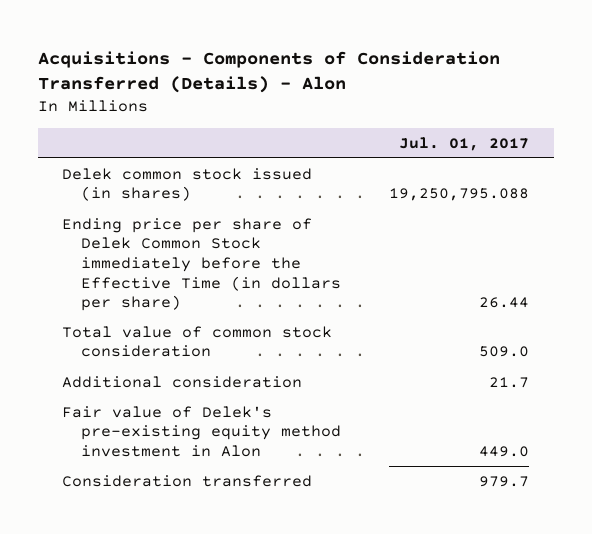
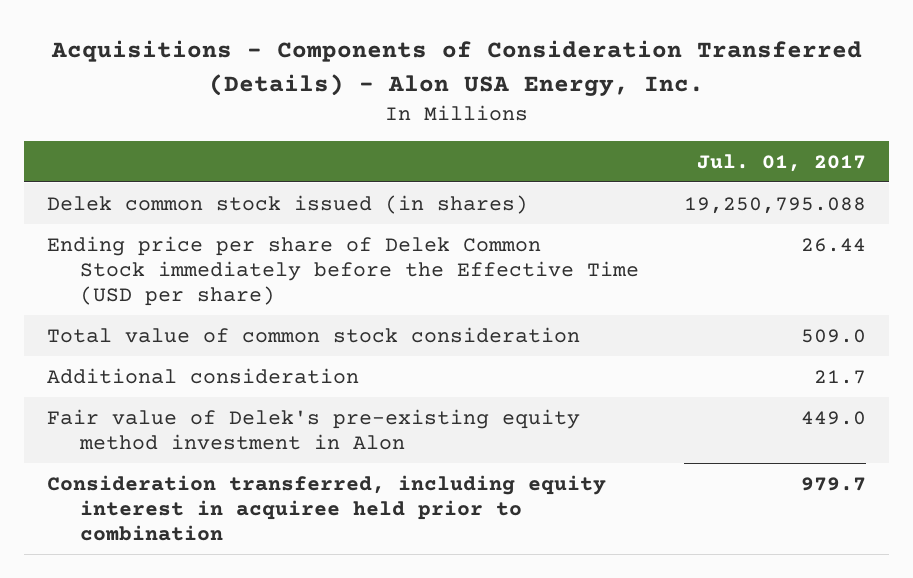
- Acquisitions - Components of Consideration Transferred (Details) - Alon
+ Acquisitions - Components of Consideration Transferred (Details) - Alon USA Energy, Inc.
- Ending price per share of Delek Common Stock immediately before the Effective Time (in dollars per share) | 26.44
+ Ending price per share of Delek Common Stock immediately before the Effective Time (USD per share) | 26.44
- Consideration transferred | 979.7
+ Consideration transferred, including equity interest in acquiree held prior to combination | 979.7

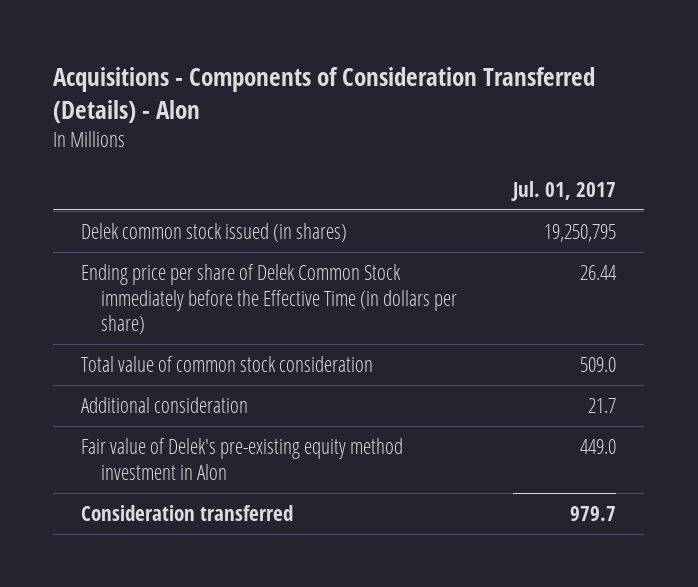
- Acquisitions - Components of Consideration Transferred (Details) - Alon USA Energy, Inc.
+ Acquisitions - Components of Consideration Transferred (Details) - Alon
- Delek common stock issued (in shares) | 19,250,795.088
- Ending price per share of Delek Common Stock immediately before the Effective Time (USD per share) | 26.44
+ Delek common stock issued (in shares) | 19,250,795
+ Ending price per share of Delek Common Stock immediately before the Effective Time (in dollars per share) | 26.44
- Consideration transferred, including equity interest in acquiree held prior to combination | 979.7
+ Consideration transferred | 979.7

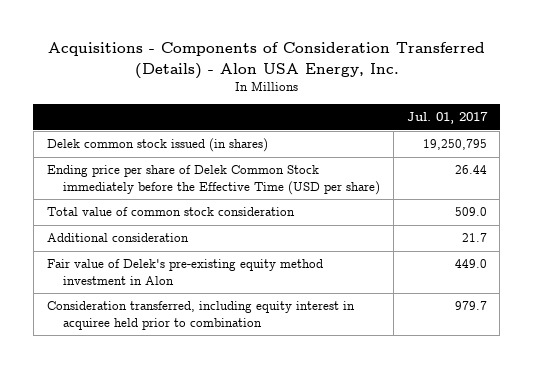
- Acquisitions - Components of Consideration Transferred (Details) - Alon
+ Acquisitions - Components of Consideration Transferred (Details) - Alon USA Energy, Inc.
- Ending price per share of Delek Common Stock immediately before the Effective Time (in dollars per share) | 26.44
+ Ending price per share of Delek Common Stock immediately before the Effective Time (USD per share) | 26.44
- Consideration transferred | 979.7
+ Consideration transferred, including equity interest in acquiree held prior to combination | 979.7

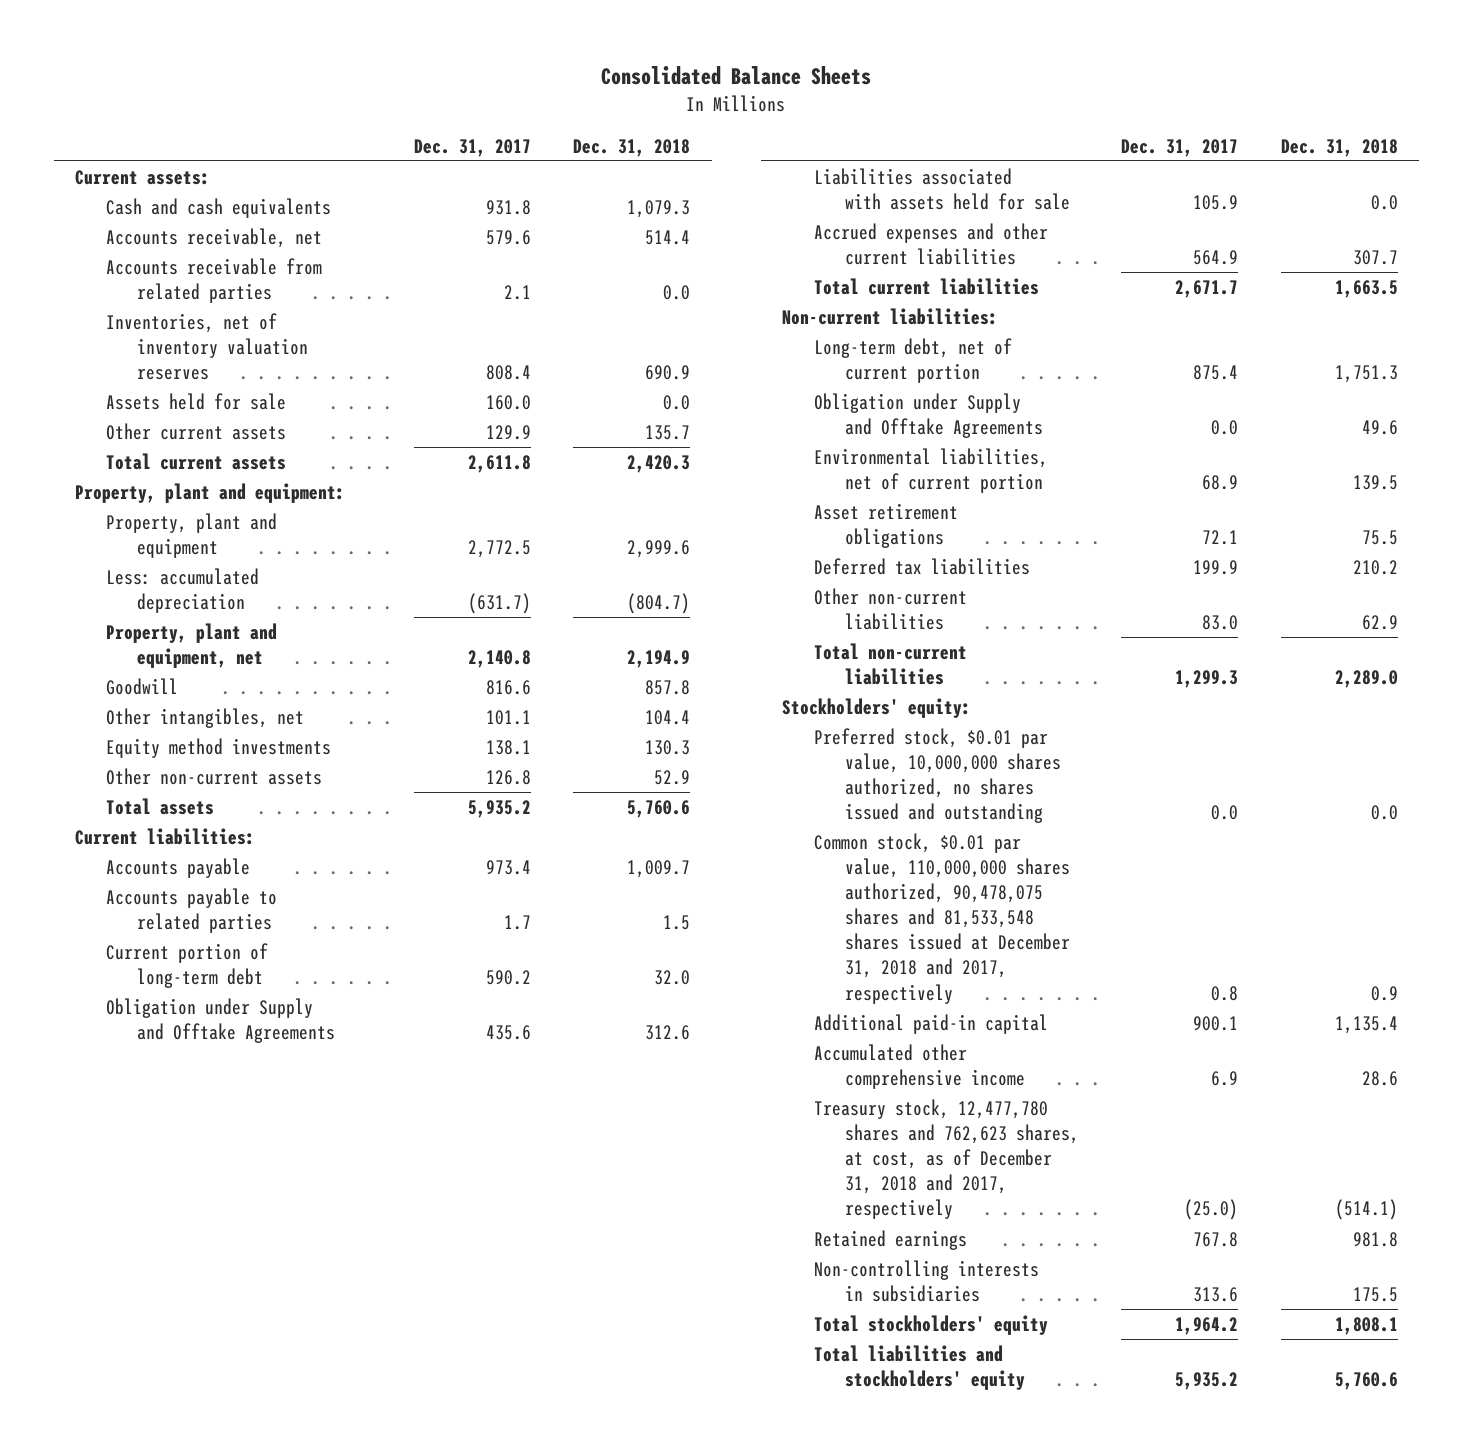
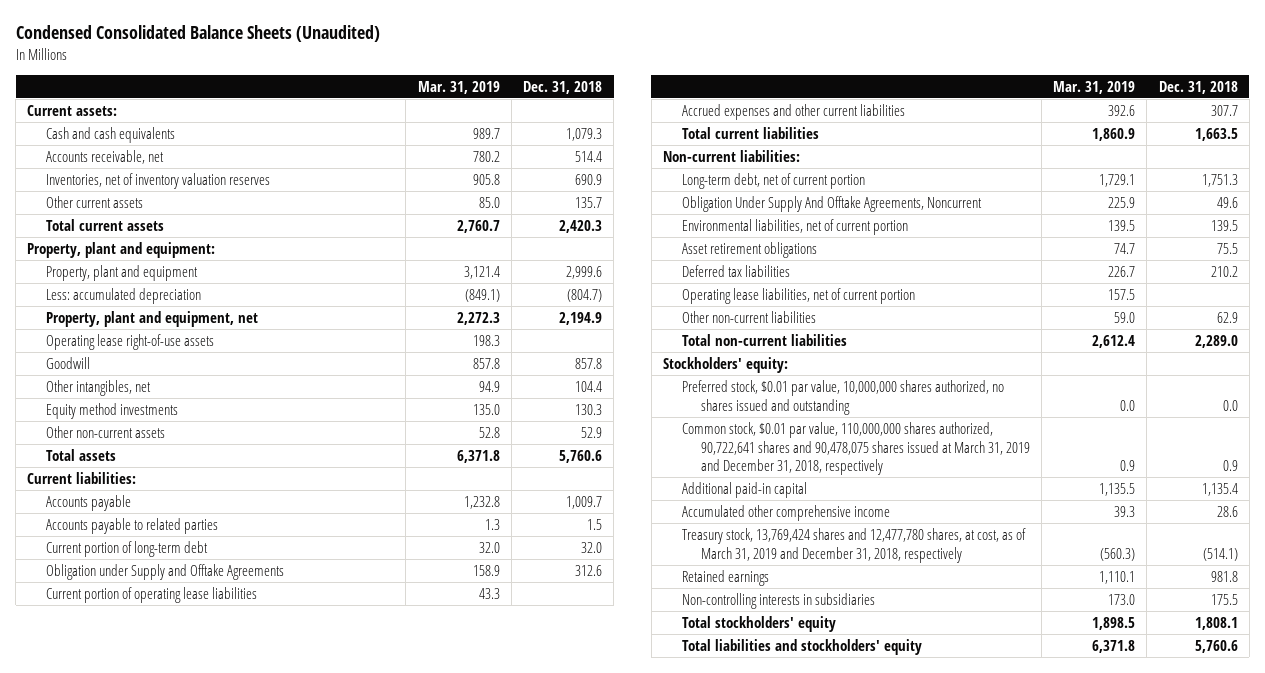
- Consolidated Balance Sheets
+ Condensed Consolidated Balance Sheets (Unaudited)
- | Dec. 31, 2017 | Dec. 31, 2018
+ | Mar. 31, 2019 | Dec. 31, 2018
- Accounts receivable from related parties | 2.1 | 0.0
- Assets held for sale | 160.0 | 0.0
+ Operating lease right-of-use assets | 198.3 |
- Liabilities associated with assets held for sale | 105.9 | 0.0
+ Current portion of operating lease liabilities | 43.3 |
- Obligation under Supply and Offtake Agreements | 0.0 | 49.6
+ Obligation Under Supply And Offtake Agreements, Noncurrent | 225.9 | 49.6
+ Operating lease liabilities, net of current portion | 157.5 |
- Common stock, $0.01 par value, 110,000,000 shares authorized, 90,478,075 shares and 81,533,548 shares issued at December 31, 2018 and 2017, respectively | 0.8 | 0.9
+ Common stock, $0.01 par value, 110,000,000 shares authorized, 90,722,641 shares and 90,478,075 shares issued at March 31, 2019 and December 31, 2018, respectively | 0.9 | 0.9
- Treasury stock, 12,477,780 shares and 762,623 shares, at cost, as of December 31, 2018 and 2017, respectively | (25.0) | (514.1)
+ Treasury stock, 13,769,424 shares and 12,477,780 shares, at cost, as of March 31, 2019 and December 31, 2018, respectively | (560.3) | (514.1)

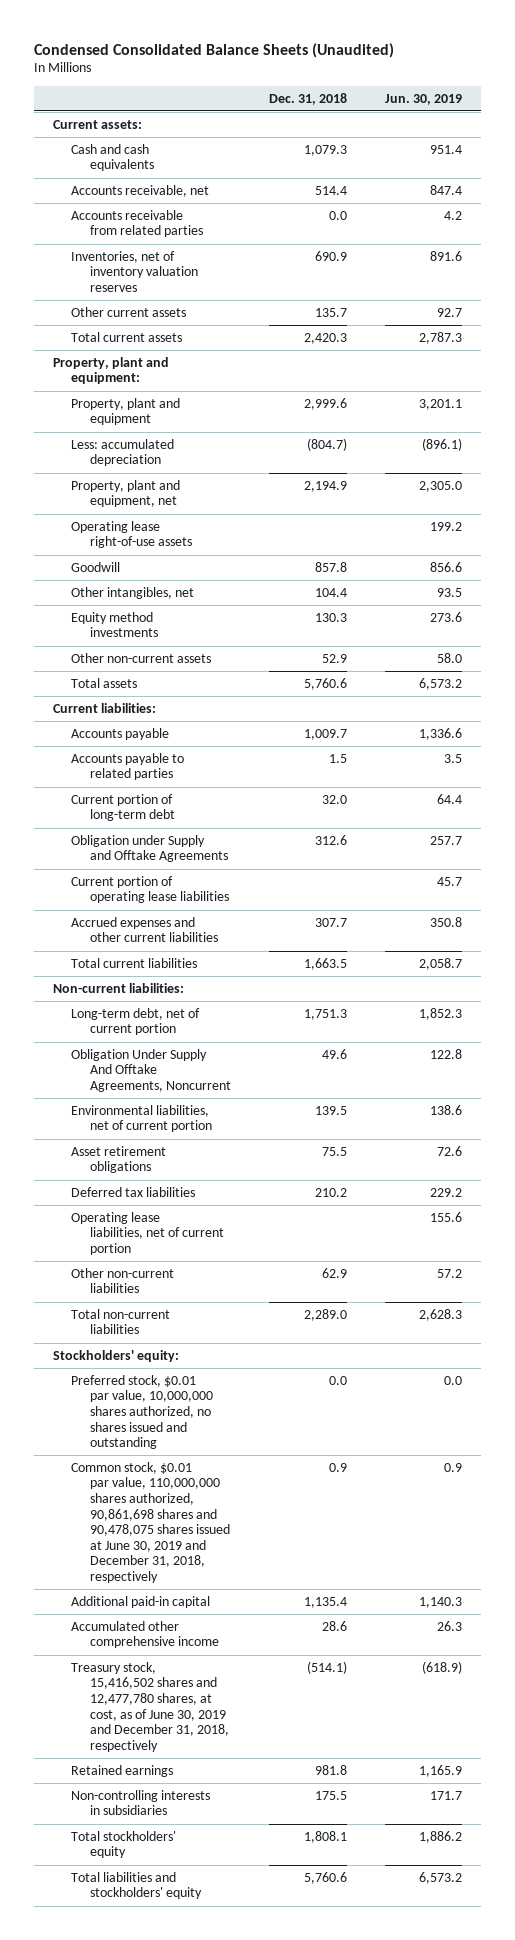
- | Mar. 31, 2019 | Dec. 31, 2018
+ | Dec. 31, 2018 | Jun. 30, 2019
+ Accounts receivable from related parties | 0.0 | 4.2
- Common stock, $0.01 par value, 110,000,000 shares authorized, 90,722,641 shares and 90,478,075 shares issued at March 31, 2019 and December 31, 2018, respectively | 0.9 | 0.9
+ Common stock, $0.01 par value, 110,000,000 shares authorized, 90,861,698 shares and 90,478,075 shares issued at June 30, 2019 and December 31, 2018, respectively | 0.9 | 0.9
- Treasury stock, 13,769,424 shares and 12,477,780 shares, at cost, as of March 31, 2019 and December 31, 2018, respectively | (560.3) | (514.1)
+ Treasury stock, 15,416,502 shares and 12,477,780 shares, at cost, as of June 30, 2019 and December 31, 2018, respectively | (514.1) | (618.9)

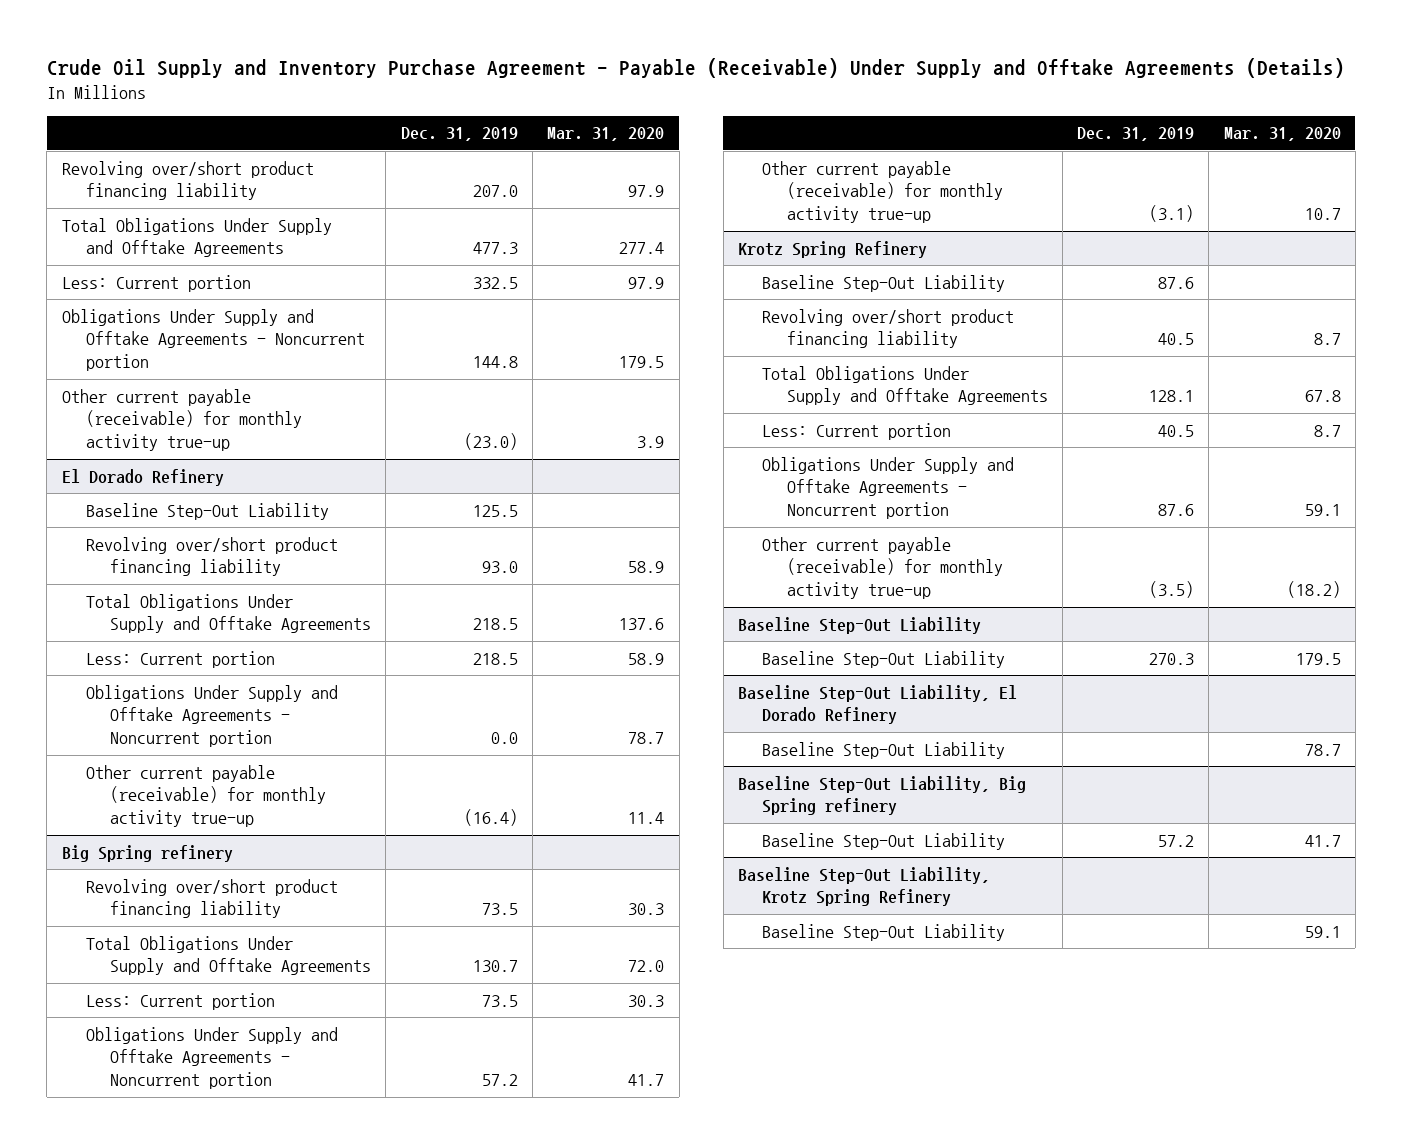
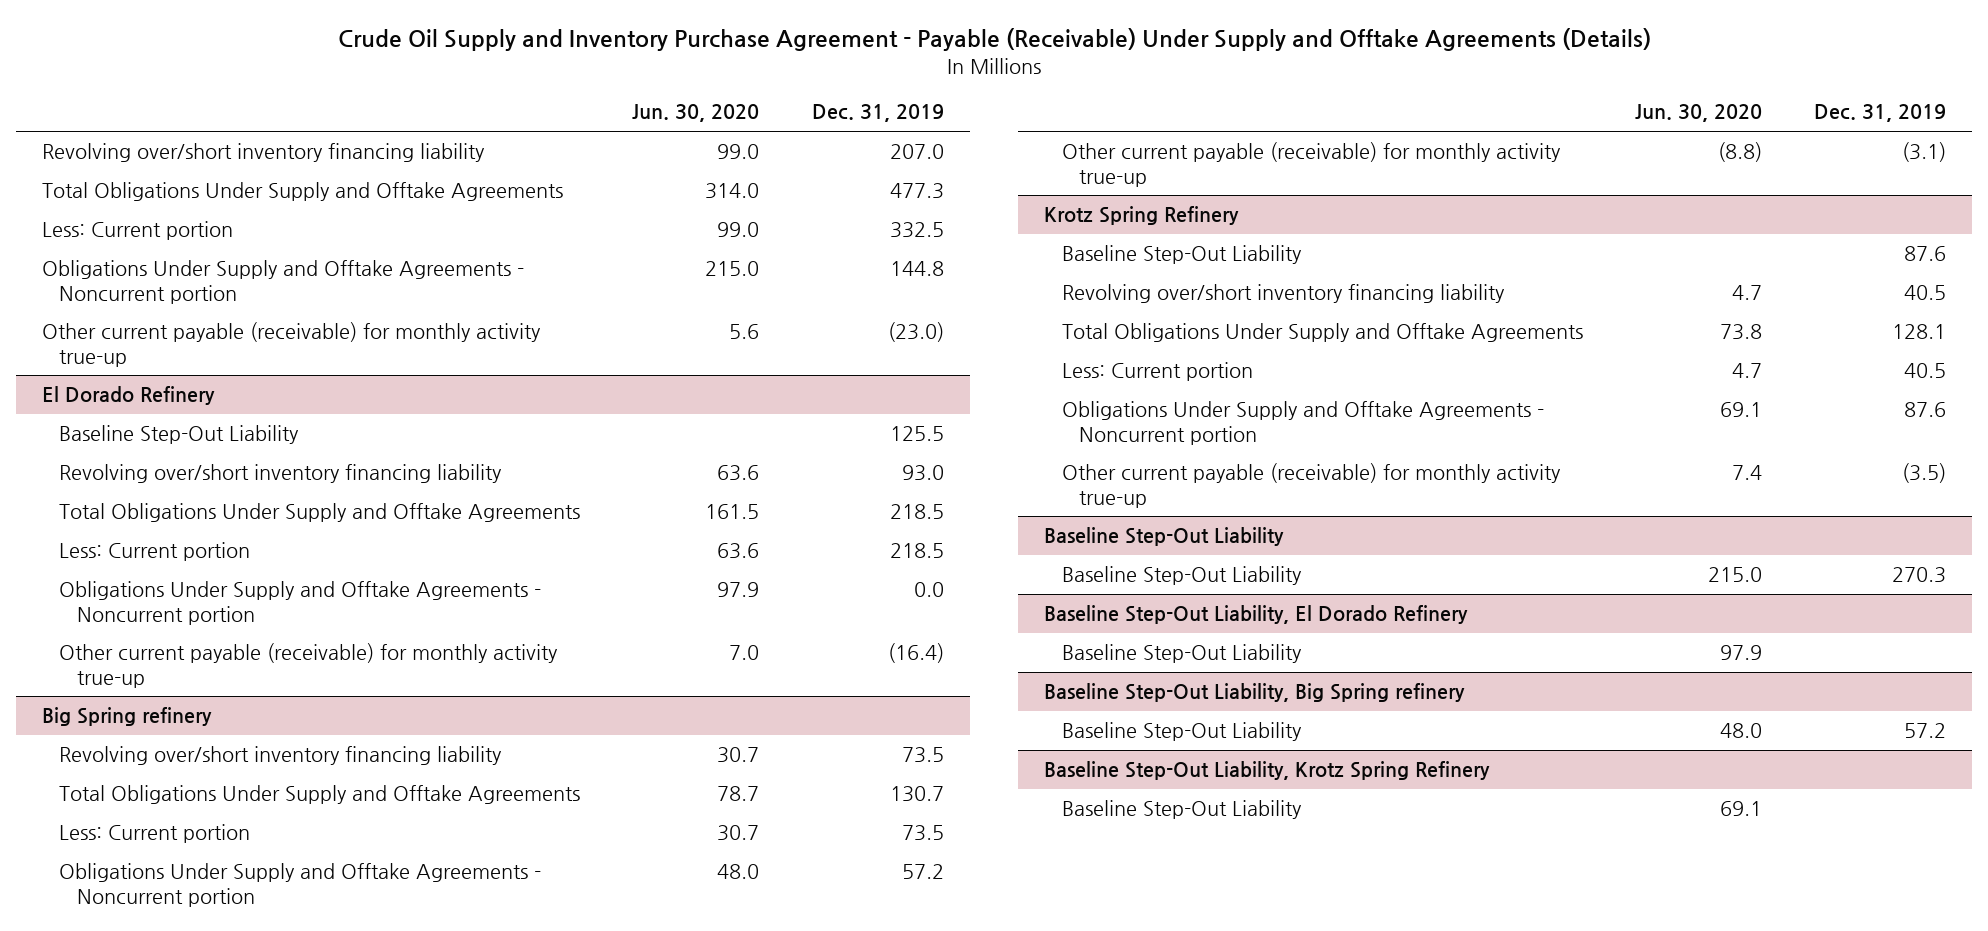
- | Dec. 31, 2019 | Mar. 31, 2020
+ | Jun. 30, 2020 | Dec. 31, 2019
- Revolving over/short product financing liability | 207.0 | 97.9
+ Revolving over/short inventory financing liability | 99.0 | 207.0
@ El Dorado Refinery
- Revolving over/short product financing liability | 93.0 | 58.9
+ Revolving over/short inventory financing liability | 63.6 | 93.0
@ Big Spring refinery
- Revolving over/short product financing liability | 73.5 | 30.3
+ Revolving over/short inventory financing liability | 30.7 | 73.5
@ Krotz Spring Refinery
- Revolving over/short product financing liability | 40.5 | 8.7
+ Revolving over/short inventory financing liability | 4.7 | 40.5

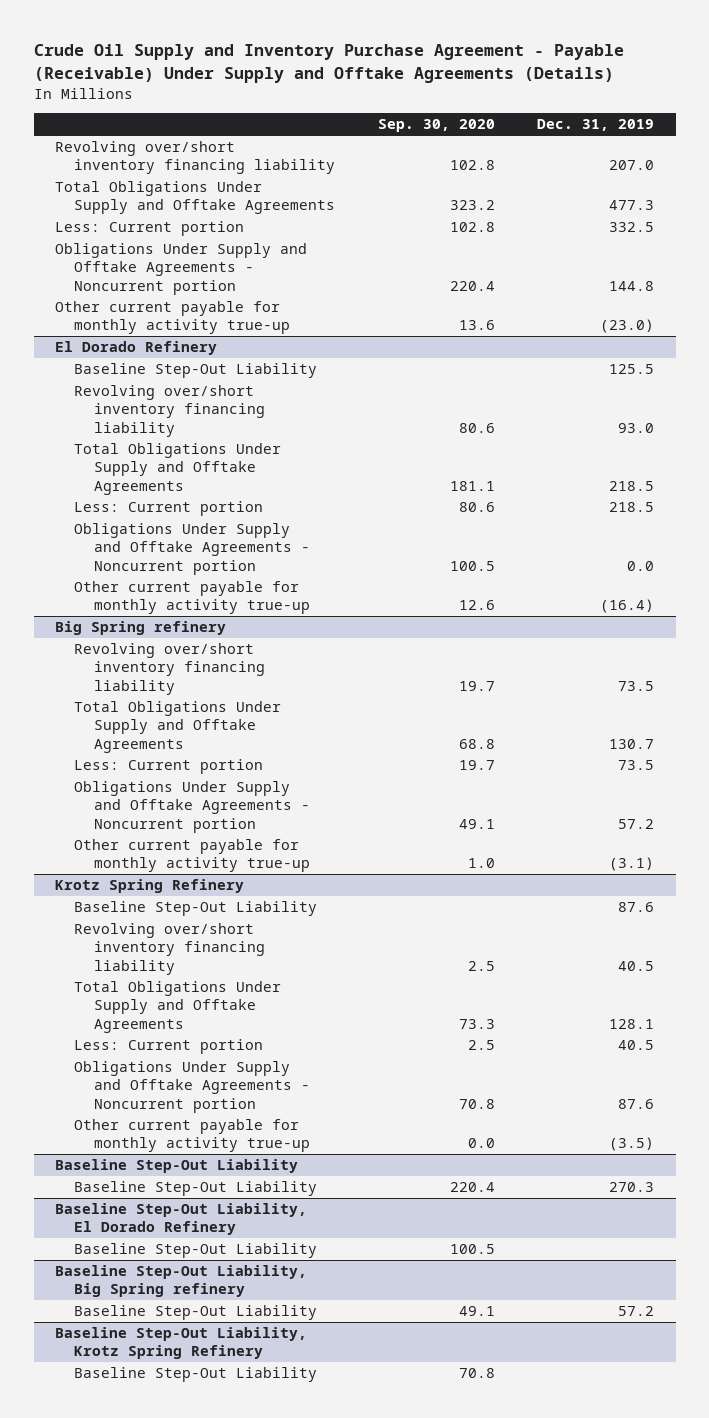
- | Jun. 30, 2020 | Dec. 31, 2019
+ | Sep. 30, 2020 | Dec. 31, 2019
- Other current payable (receivable) for monthly activity true-up | 5.6 | (23.0)
+ Other current payable for monthly activity true-up | 13.6 | (23.0)
@ El Dorado Refinery
- Other current payable (receivable) for monthly activity true-up | 7.0 | (16.4)
+ Other current payable for monthly activity true-up | 12.6 | (16.4)
@ Big Spring refinery
- Other current payable (receivable) for monthly activity true-up | (8.8) | (3.1)
+ Other current payable for monthly activity true-up | 1.0 | (3.1)
@ Krotz Spring Refinery
- Other current payable (receivable) for monthly activity true-up | 7.4 | (3.5)
+ Other current payable for monthly activity true-up | 0.0 | (3.5)

